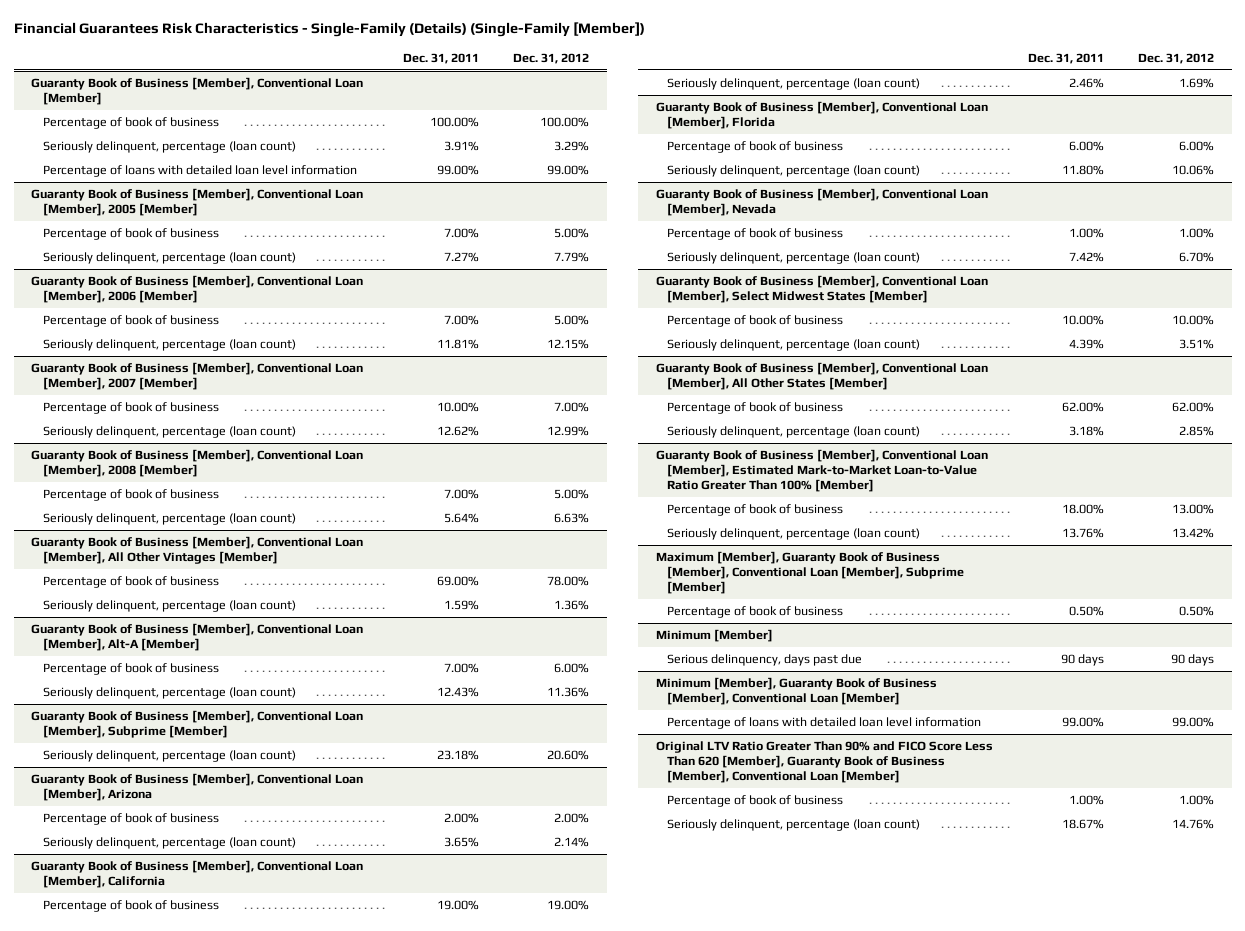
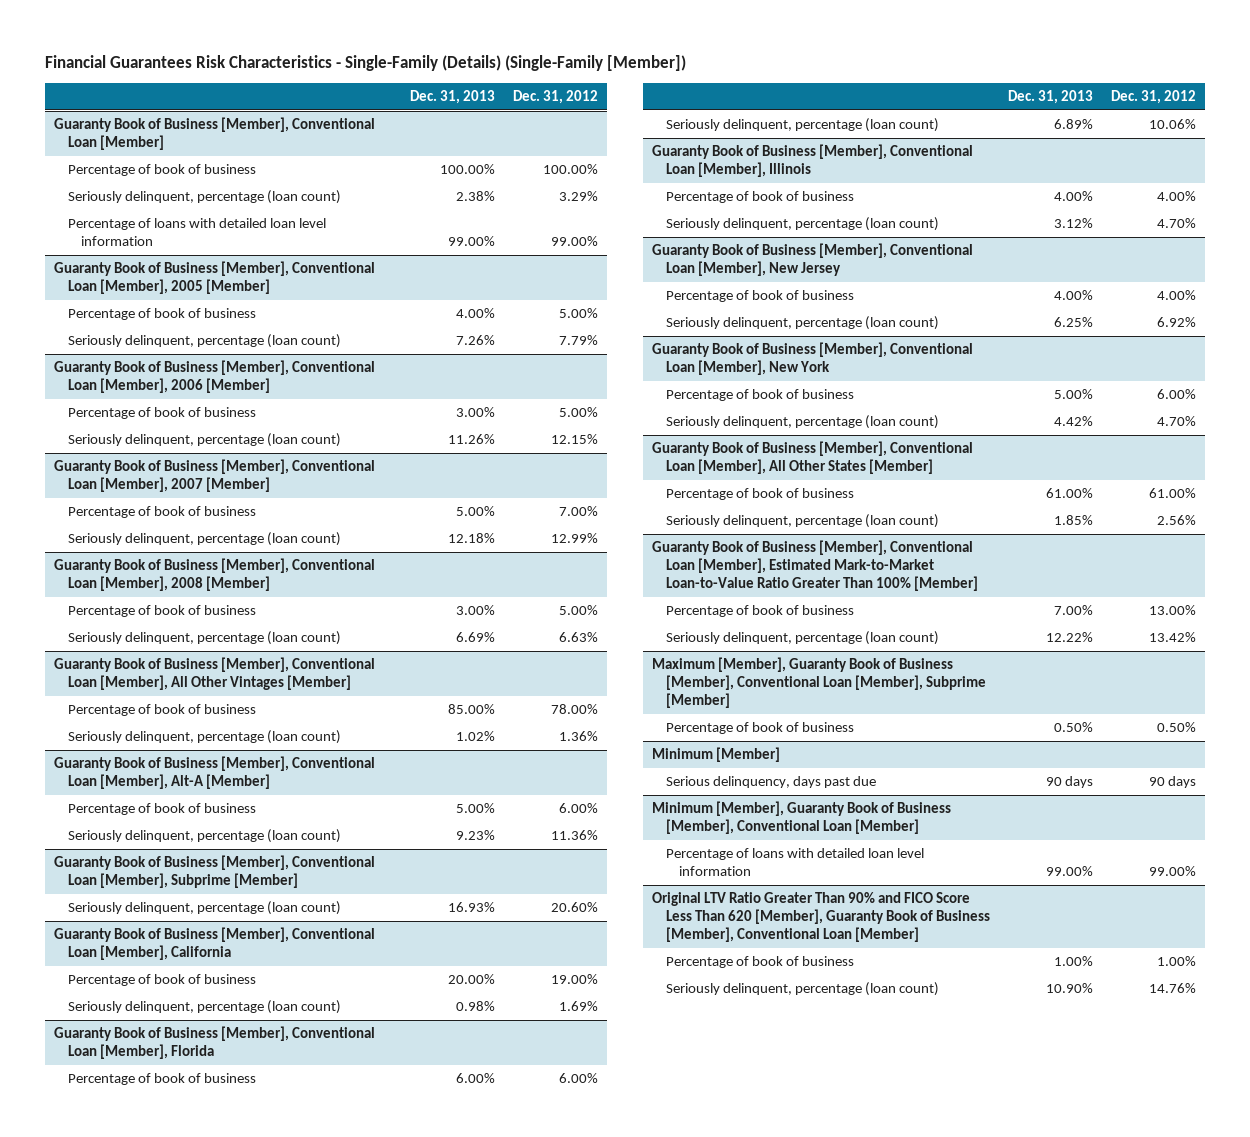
- | Dec. 31, 2011 | Dec. 31, 2012
+ | Dec. 31, 2013 | Dec. 31, 2012
- Guaranty Book of Business [Member], Conventional Loan [Member], Arizona
- Percentage of book of business | 2.00% | 2.00%
- Seriously delinquent, percentage (loan count) | 3.65% | 2.14%
- Guaranty Book of Business [Member], Conventional Loan [Member], Nevada
- Percentage of book of business | 1.00% | 1.00%
- Seriously delinquent, percentage (loan count) | 7.42% | 6.70%
- Guaranty Book of Business [Member], Conventional Loan [Member], Select Midwest States [Member]
- Percentage of book of business | 10.00% | 10.00%
- Seriously delinquent, percentage (loan count) | 4.39% | 3.51%
+ Guaranty Book of Business [Member], Conventional Loan [Member], Illinois
+ Percentage of book of business | 4.00% | 4.00%
+ Seriously delinquent, percentage (loan count) | 3.12% | 4.70%
+ Guaranty Book of Business [Member], Conventional Loan [Member], New Jersey
+ Percentage of book of business | 4.00% | 4.00%
+ Seriously delinquent, percentage (loan count) | 6.25% | 6.92%
+ Guaranty Book of Business [Member], Conventional Loan [Member], New York
+ Percentage of book of business | 5.00% | 6.00%
+ Seriously delinquent, percentage (loan count) | 4.42% | 4.70%
@ Guaranty Book of Business [Member], Conventional Loan [Member], All Other States [Member]
- Percentage of book of business | 62.00% | 62.00%
- Seriously delinquent, percentage (loan count) | 3.18% | 2.85%
+ Percentage of book of business | 61.00% | 61.00%
+ Seriously delinquent, percentage (loan count) | 1.85% | 2.56%

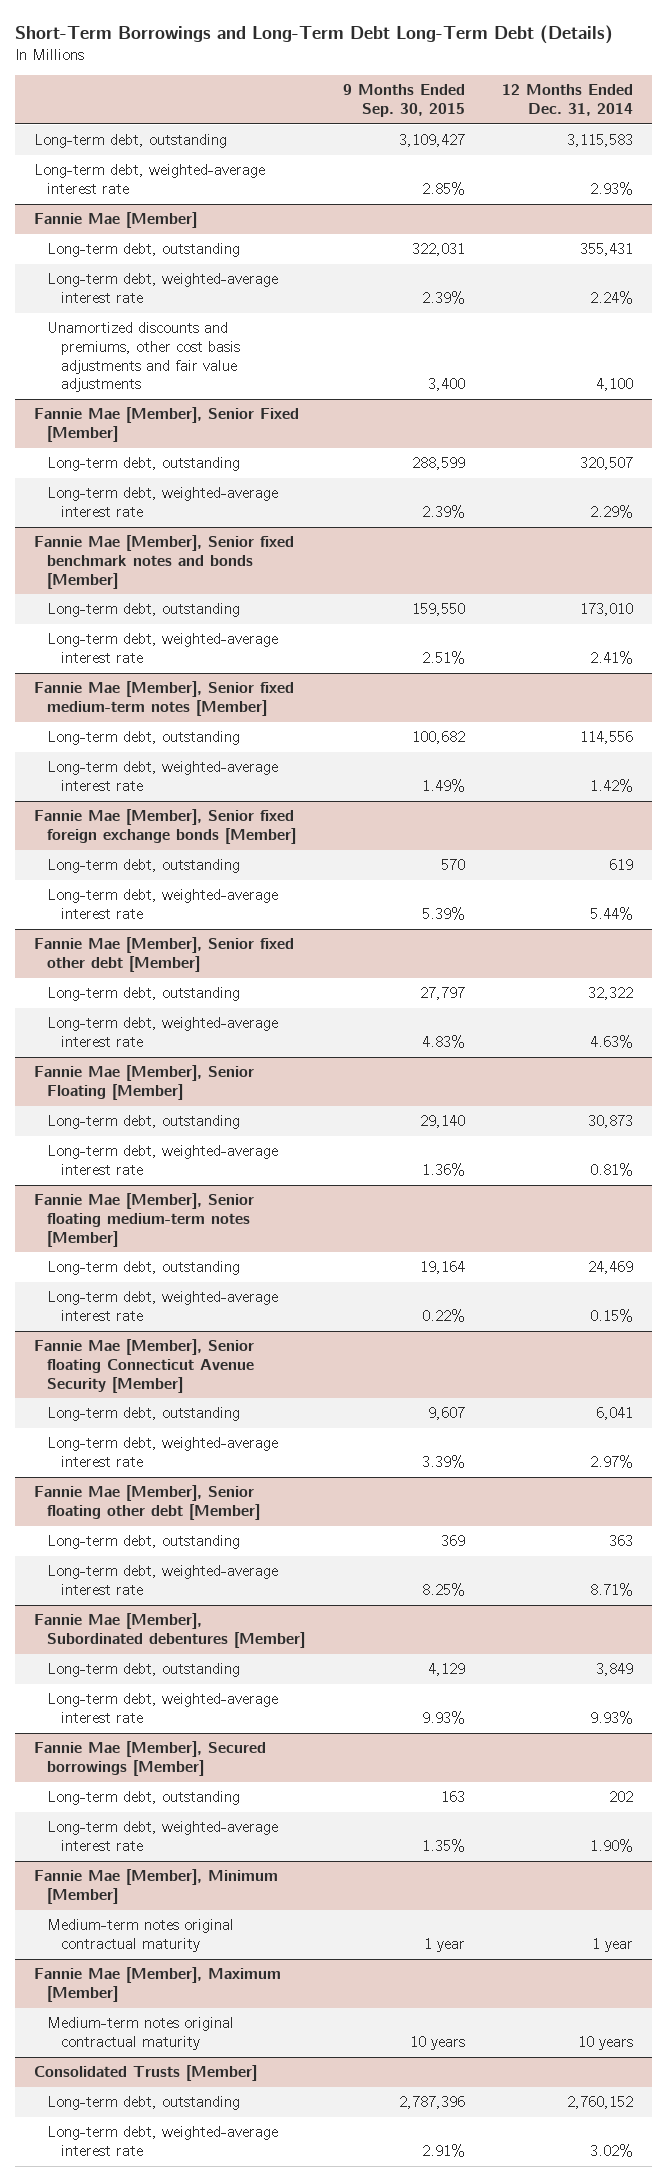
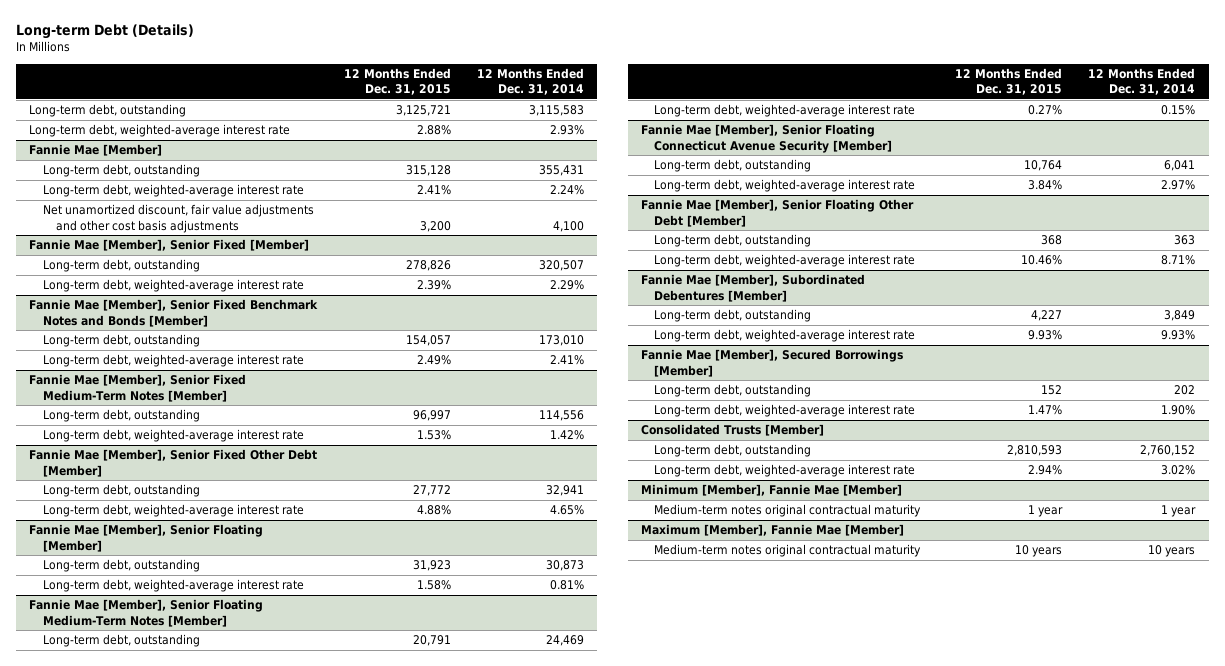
- Short-Term Borrowings and Long-Term Debt Long-Term Debt (Details)
+ Long-term Debt (Details)
- | 9 Months Ended Sep. 30, 2015 | 12 Months Ended Dec. 31, 2014
+ | 12 Months Ended Dec. 31, 2015 | 12 Months Ended Dec. 31, 2014
@ Fannie Mae [Member]
- Unamortized discounts and premiums, other cost basis adjustments and fair value adjustments | 3,400 | 4,100
+ Net unamortized discount, fair value adjustments and other cost basis adjustments | 3,200 | 4,100
- Fannie Mae [Member], Senior fixed benchmark notes and bonds [Member]
+ Fannie Mae [Member], Senior Fixed Benchmark Notes and Bonds [Member]
- Fannie Mae [Member], Senior fixed medium-term notes [Member]
+ Fannie Mae [Member], Senior Fixed Medium-Term Notes [Member]
- Fannie Mae [Member], Senior fixed foreign exchange bonds [Member]
- Long-term debt, outstanding | 570 | 619
- Long-term debt, weighted-average interest rate | 5.39% | 5.44%
- Fannie Mae [Member], Senior fixed other debt [Member]
- Long-term debt, outstanding | 27,797 | 32,322
- Long-term debt, weighted-average interest rate | 4.83% | 4.63%
+ Fannie Mae [Member], Senior Fixed Other Debt [Member]
+ Long-term debt, outstanding | 27,772 | 32,941
+ Long-term debt, weighted-average interest rate | 4.88% | 4.65%
- Fannie Mae [Member], Senior floating medium-term notes [Member]
+ Fannie Mae [Member], Senior Floating Medium-Term Notes [Member]
- Fannie Mae [Member], Senior floating Connecticut Avenue Security [Member]
+ Fannie Mae [Member], Senior Floating Connecticut Avenue Security [Member]
- Fannie Mae [Member], Senior floating other debt [Member]
+ Fannie Mae [Member], Senior Floating Other Debt [Member]
- Fannie Mae [Member], Subordinated debentures [Member]
+ Fannie Mae [Member], Subordinated Debentures [Member]
- Fannie Mae [Member], Secured borrowings [Member]
+ Fannie Mae [Member], Secured Borrowings [Member]
- Fannie Mae [Member], Minimum [Member]
- Medium-term notes original contractual maturity | 1 year | 1 year
- Fannie Mae [Member], Maximum [Member]
- Medium-term notes original contractual maturity | 10 years | 10 years
+ Minimum [Member], Fannie Mae [Member]
+ Medium-term notes original contractual maturity | 1 year | 1 year
+ Maximum [Member], Fannie Mae [Member]
+ Medium-term notes original contractual maturity | 10 years | 10 years

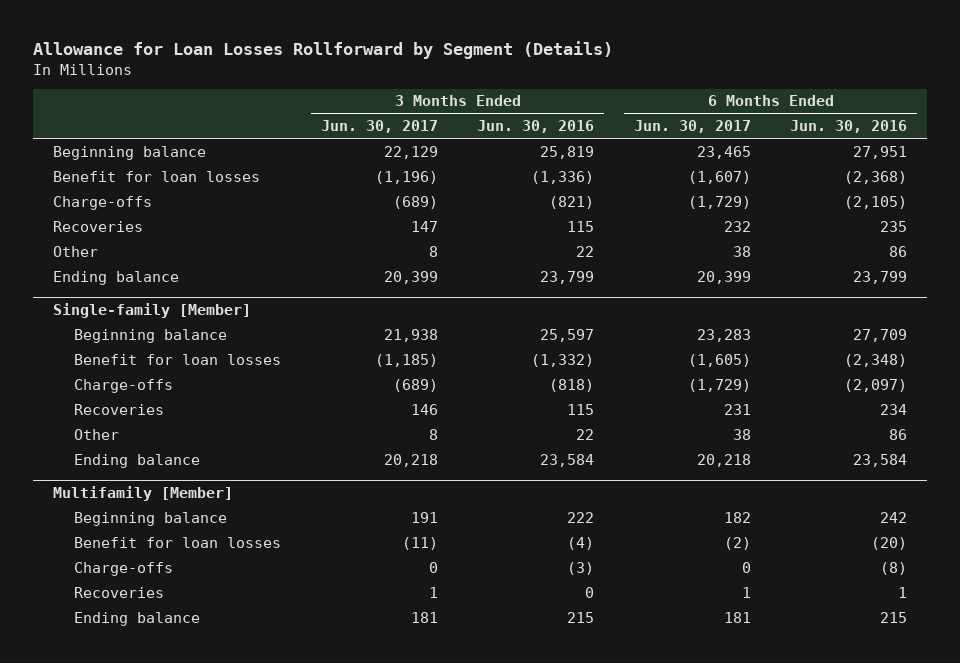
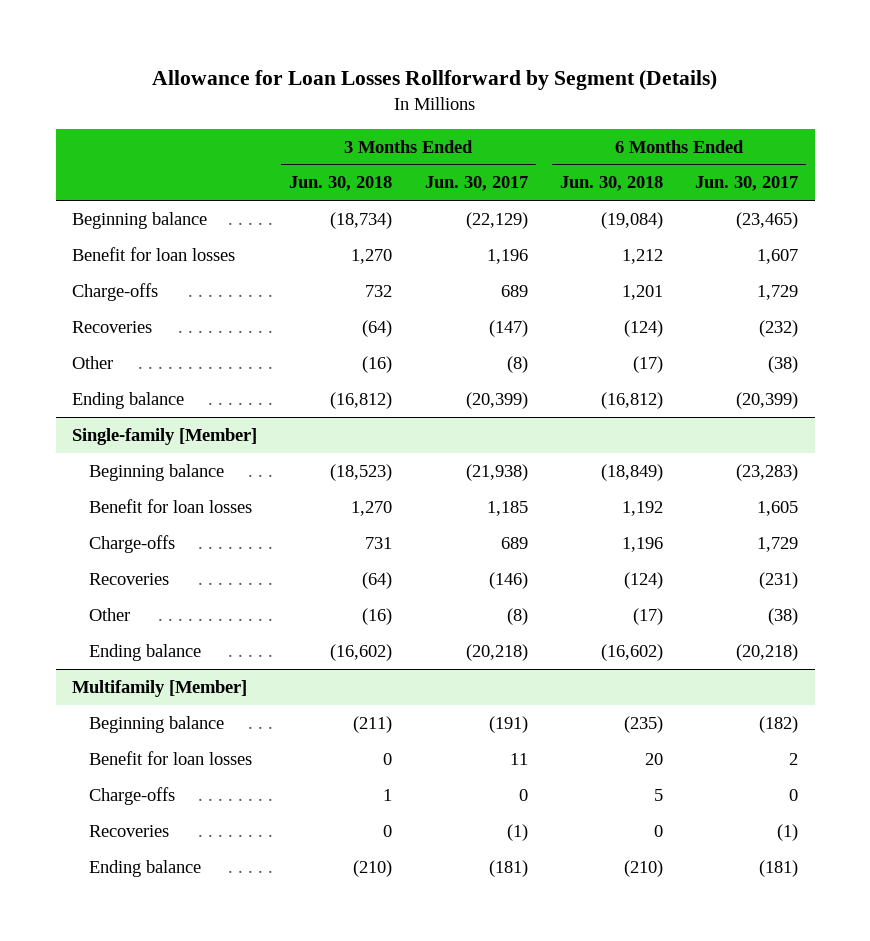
- | 3 Months Ended Jun. 30, 2017 | 3 Months Ended Jun. 30, 2016 | 6 Months Ended Jun. 30, 2017 | 6 Months Ended Jun. 30, 2016
+ | 3 Months Ended Jun. 30, 2018 | 3 Months Ended Jun. 30, 2017 | 6 Months Ended Jun. 30, 2018 | 6 Months Ended Jun. 30, 2017
- Beginning balance | 22,129 | 25,819 | 23,465 | 27,951
- Benefit for loan losses | (1,196) | (1,336) | (1,607) | (2,368)
- Charge-offs | (689) | (821) | (1,729) | (2,105)
- Recoveries | 147 | 115 | 232 | 235
- Other | 8 | 22 | 38 | 86
- Ending balance | 20,399 | 23,799 | 20,399 | 23,799
+ Beginning balance | (18,734) | (22,129) | (19,084) | (23,465)
+ Benefit for loan losses | 1,270 | 1,196 | 1,212 | 1,607
+ Charge-offs | 732 | 689 | 1,201 | 1,729
+ Recoveries | (64) | (147) | (124) | (232)
+ Other | (16) | (8) | (17) | (38)
+ Ending balance | (16,812) | (20,399) | (16,812) | (20,399)
@ Single-family [Member]
- Beginning balance | 21,938 | 25,597 | 23,283 | 27,709
- Benefit for loan losses | (1,185) | (1,332) | (1,605) | (2,348)
- Charge-offs | (689) | (818) | (1,729) | (2,097)
- Recoveries | 146 | 115 | 231 | 234
- Other | 8 | 22 | 38 | 86
- Ending balance | 20,218 | 23,584 | 20,218 | 23,584
+ Beginning balance | (18,523) | (21,938) | (18,849) | (23,283)
+ Benefit for loan losses | 1,270 | 1,185 | 1,192 | 1,605
+ Charge-offs | 731 | 689 | 1,196 | 1,729
+ Recoveries | (64) | (146) | (124) | (231)
+ Other | (16) | (8) | (17) | (38)
+ Ending balance | (16,602) | (20,218) | (16,602) | (20,218)
@ Multifamily [Member]
- Beginning balance | 191 | 222 | 182 | 242
- Benefit for loan losses | (11) | (4) | (2) | (20)
+ Beginning balance | (211) | (191) | (235) | (182)
+ Benefit for loan losses | 0 | 11 | 20 | 2
- Recoveries | 1 | 0 | 1 | 1
- Ending balance | 181 | 215 | 181 | 215
+ Recoveries | 0 | (1) | 0 | (1)
+ Ending balance | (210) | (181) | (210) | (181)

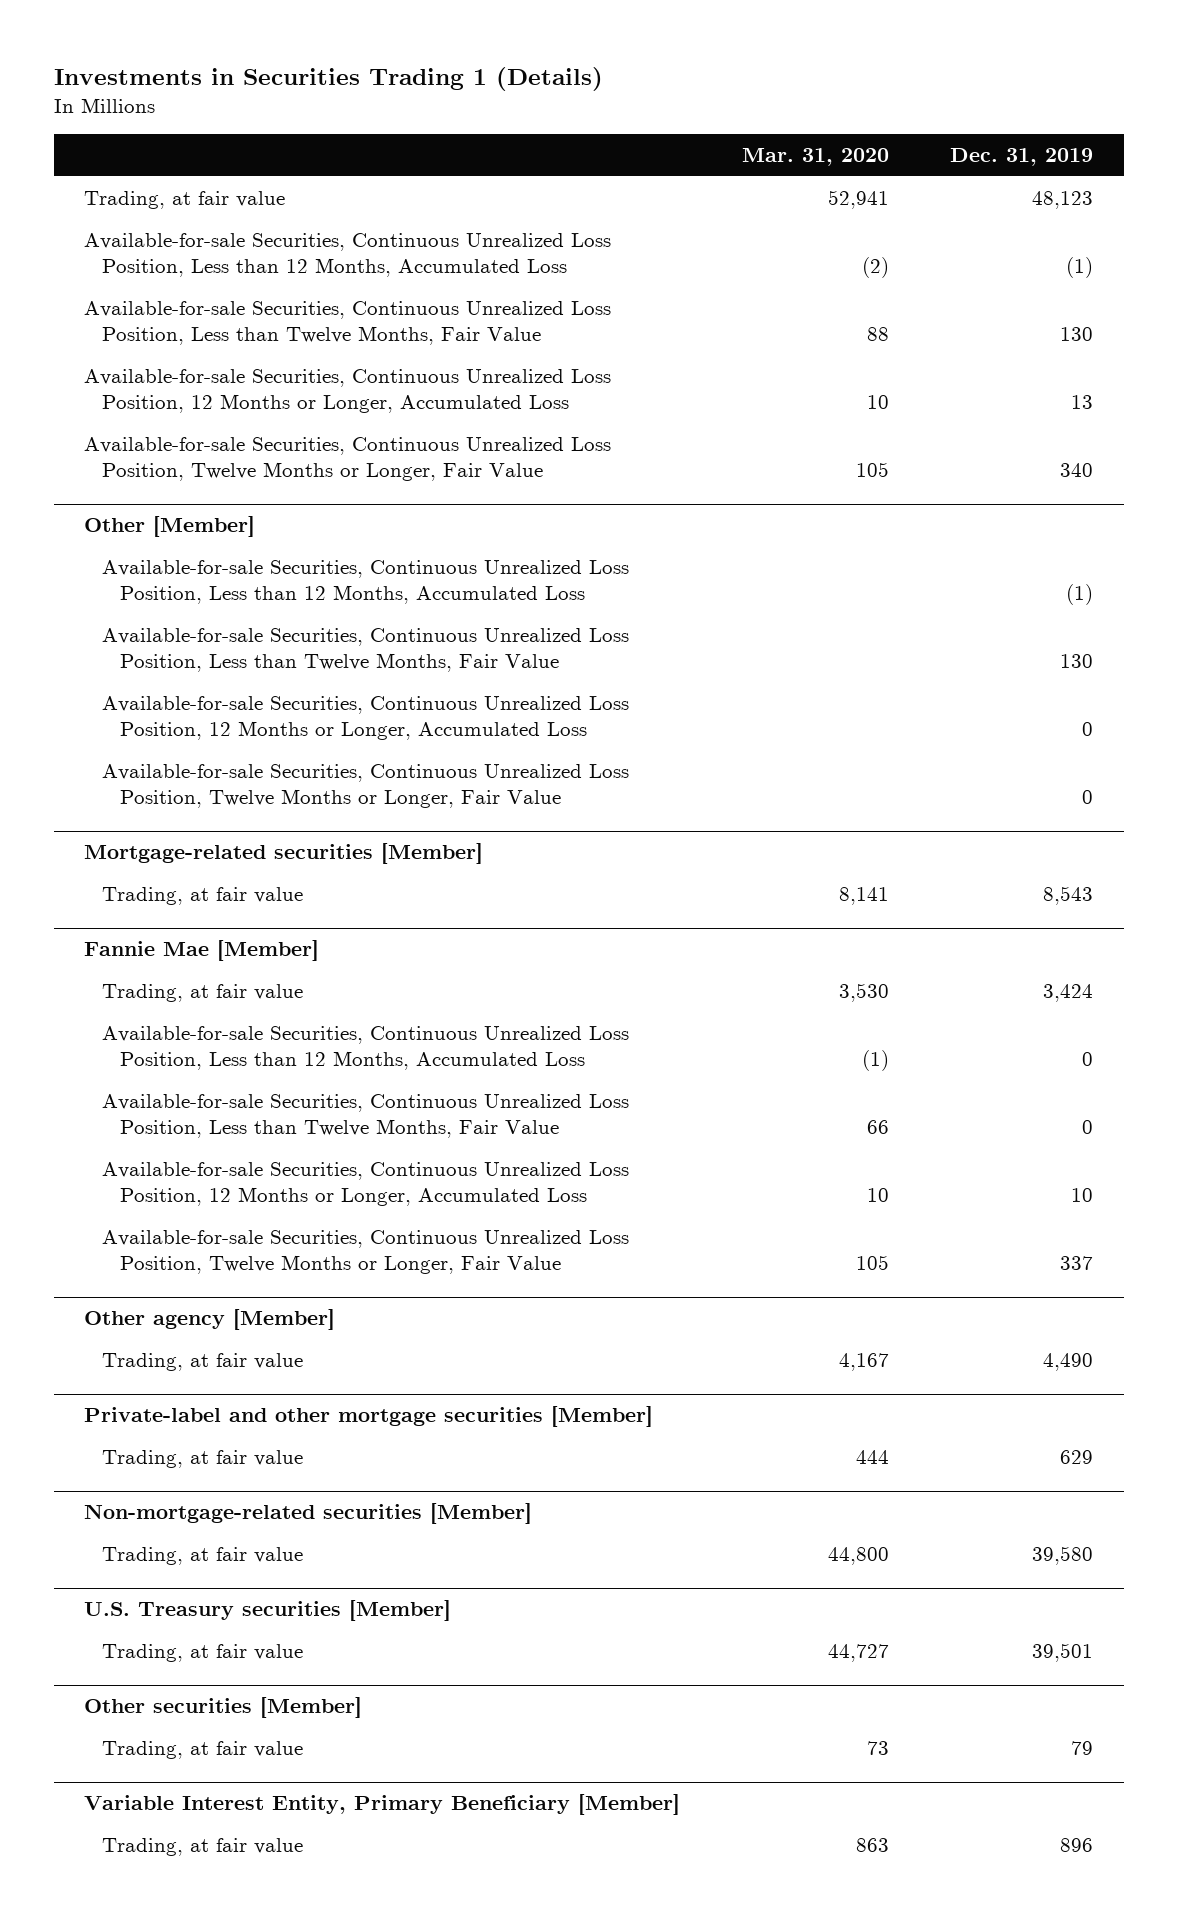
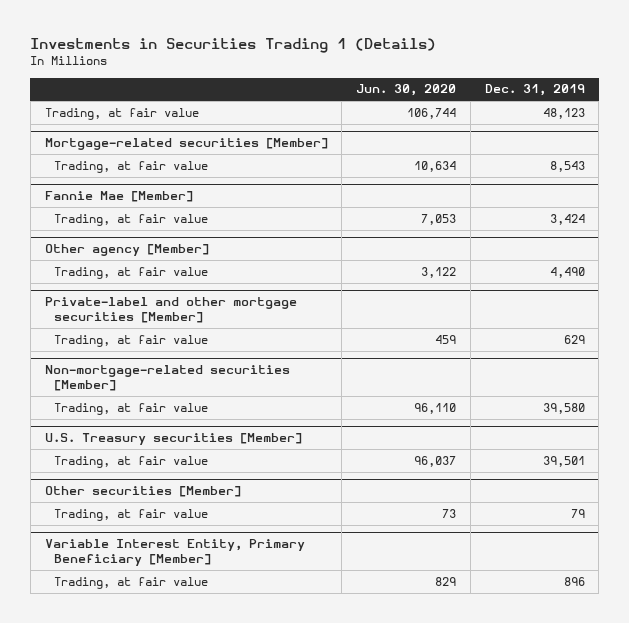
- | Mar. 31, 2020 | Dec. 31, 2019
+ | Jun. 30, 2020 | Dec. 31, 2019
- Available-for-sale Securities, Continuous Unrealized Loss Position, Less than 12 Months, Accumulated Loss | (2) | (1)
- Available-for-sale Securities, Continuous Unrealized Loss Position, Less than Twelve Months, Fair Value | 88 | 130
- Available-for-sale Securities, Continuous Unrealized Loss Position, 12 Months or Longer, Accumulated Loss | 10 | 13
- Available-for-sale Securities, Continuous Unrealized Loss Position, Twelve Months or Longer, Fair Value | 105 | 340
- Other [Member]
- Available-for-sale Securities, Continuous Unrealized Loss Position, Less than 12 Months, Accumulated Loss | | (1)
- Available-for-sale Securities, Continuous Unrealized Loss Position, Less than Twelve Months, Fair Value | | 130
- Available-for-sale Securities, Continuous Unrealized Loss Position, 12 Months or Longer, Accumulated Loss | | 0
- Available-for-sale Securities, Continuous Unrealized Loss Position, Twelve Months or Longer, Fair Value | | 0
@ Fannie Mae [Member]
- Available-for-sale Securities, Continuous Unrealized Loss Position, Less than 12 Months, Accumulated Loss | (1) | 0
- Available-for-sale Securities, Continuous Unrealized Loss Position, Less than Twelve Months, Fair Value | 66 | 0
- Available-for-sale Securities, Continuous Unrealized Loss Position, 12 Months or Longer, Accumulated Loss | 10 | 10
- Available-for-sale Securities, Continuous Unrealized Loss Position, Twelve Months or Longer, Fair Value | 105 | 337

